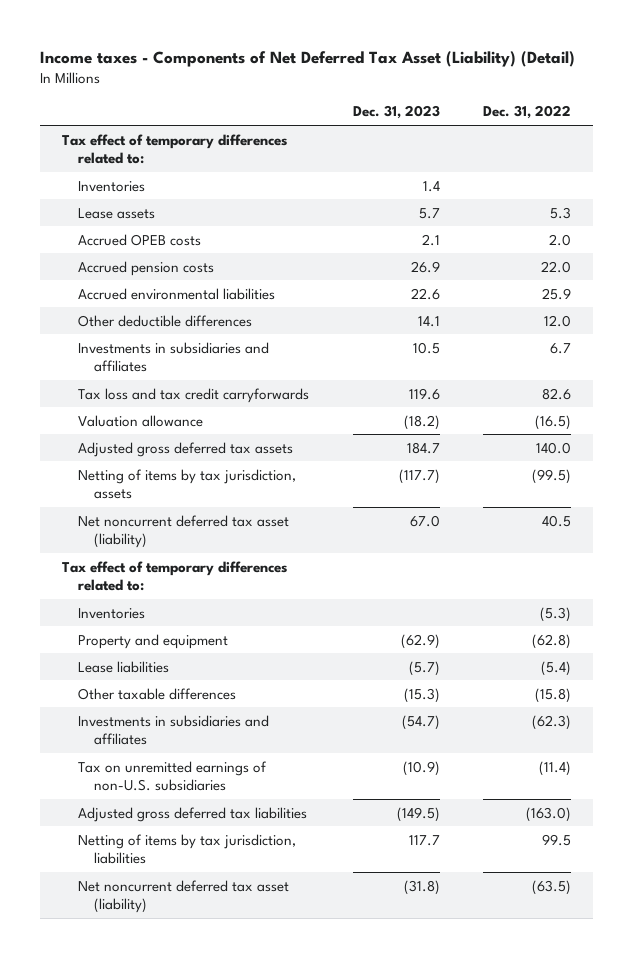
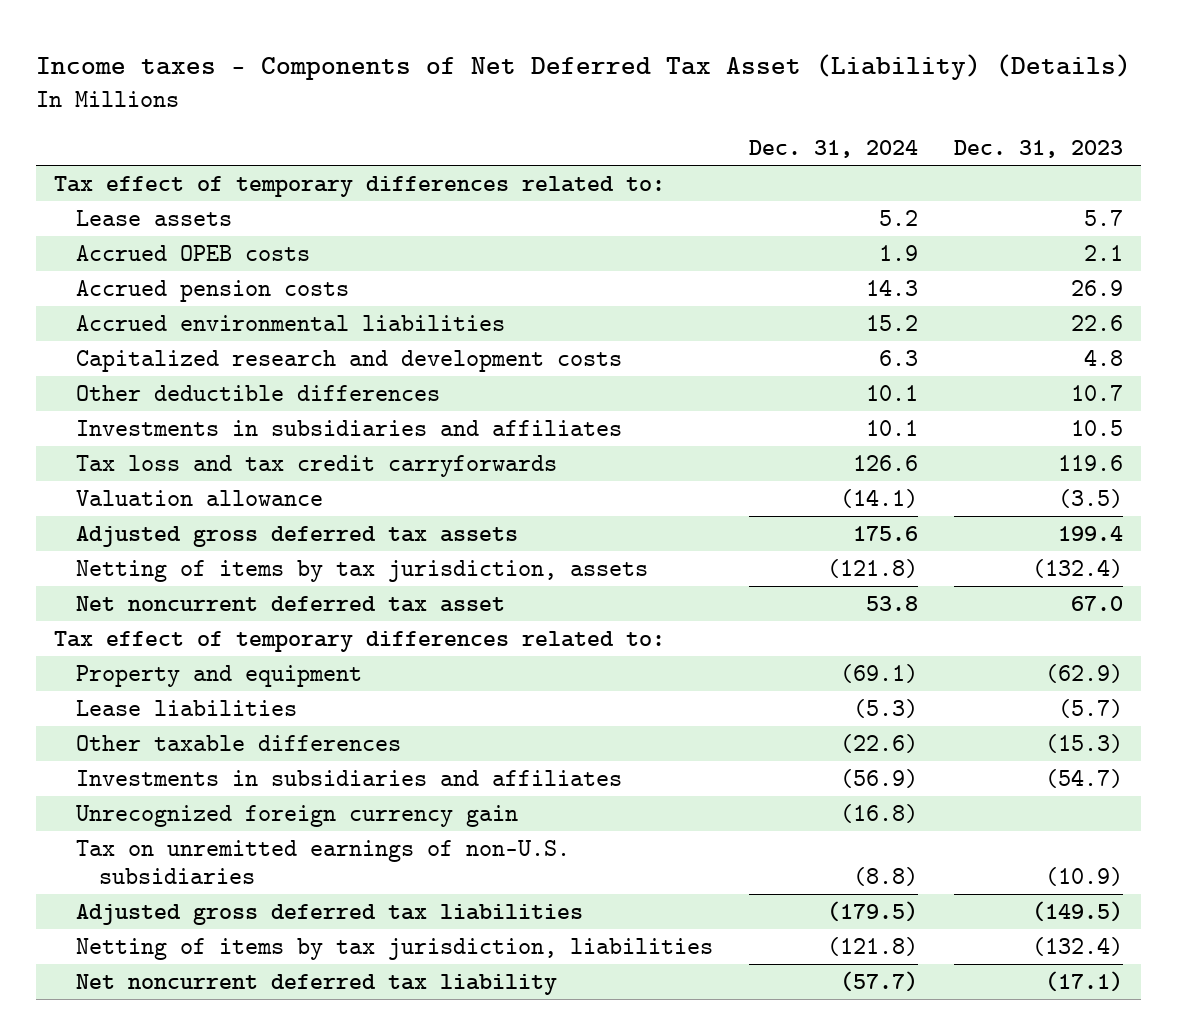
- Income taxes - Components of Net Deferred Tax Asset (Liability) (Detail)
+ Income taxes - Components of Net Deferred Tax Asset (Liability) (Details)
- | Dec. 31, 2023 | Dec. 31, 2022
+ | Dec. 31, 2024 | Dec. 31, 2023
- Inventories | 1.4 |
- Other deductible differences | 14.1 | 12.0
+ Capitalized research and development costs | 6.3 | 4.8
+ Other deductible differences | 10.1 | 10.7
- Valuation allowance | (18.2) | (16.5)
- Adjusted gross deferred tax assets | 184.7 | 140.0
- Netting of items by tax jurisdiction, assets | (117.7) | (99.5)
- Net noncurrent deferred tax asset (liability) | 67.0 | 40.5
+ Valuation allowance | (14.1) | (3.5)
+ Adjusted gross deferred tax assets | 175.6 | 199.4
+ Netting of items by tax jurisdiction, assets | (121.8) | (132.4)
+ Net noncurrent deferred tax asset | 53.8 | 67.0
- Inventories | | (5.3)
+ Unrecognized foreign currency gain | (16.8) |
- Netting of items by tax jurisdiction, liabilities | 117.7 | 99.5
- Net noncurrent deferred tax asset (liability) | (31.8) | (63.5)
+ Netting of items by tax jurisdiction, liabilities | (121.8) | (132.4)
+ Net noncurrent deferred tax liability | (57.7) | (17.1)

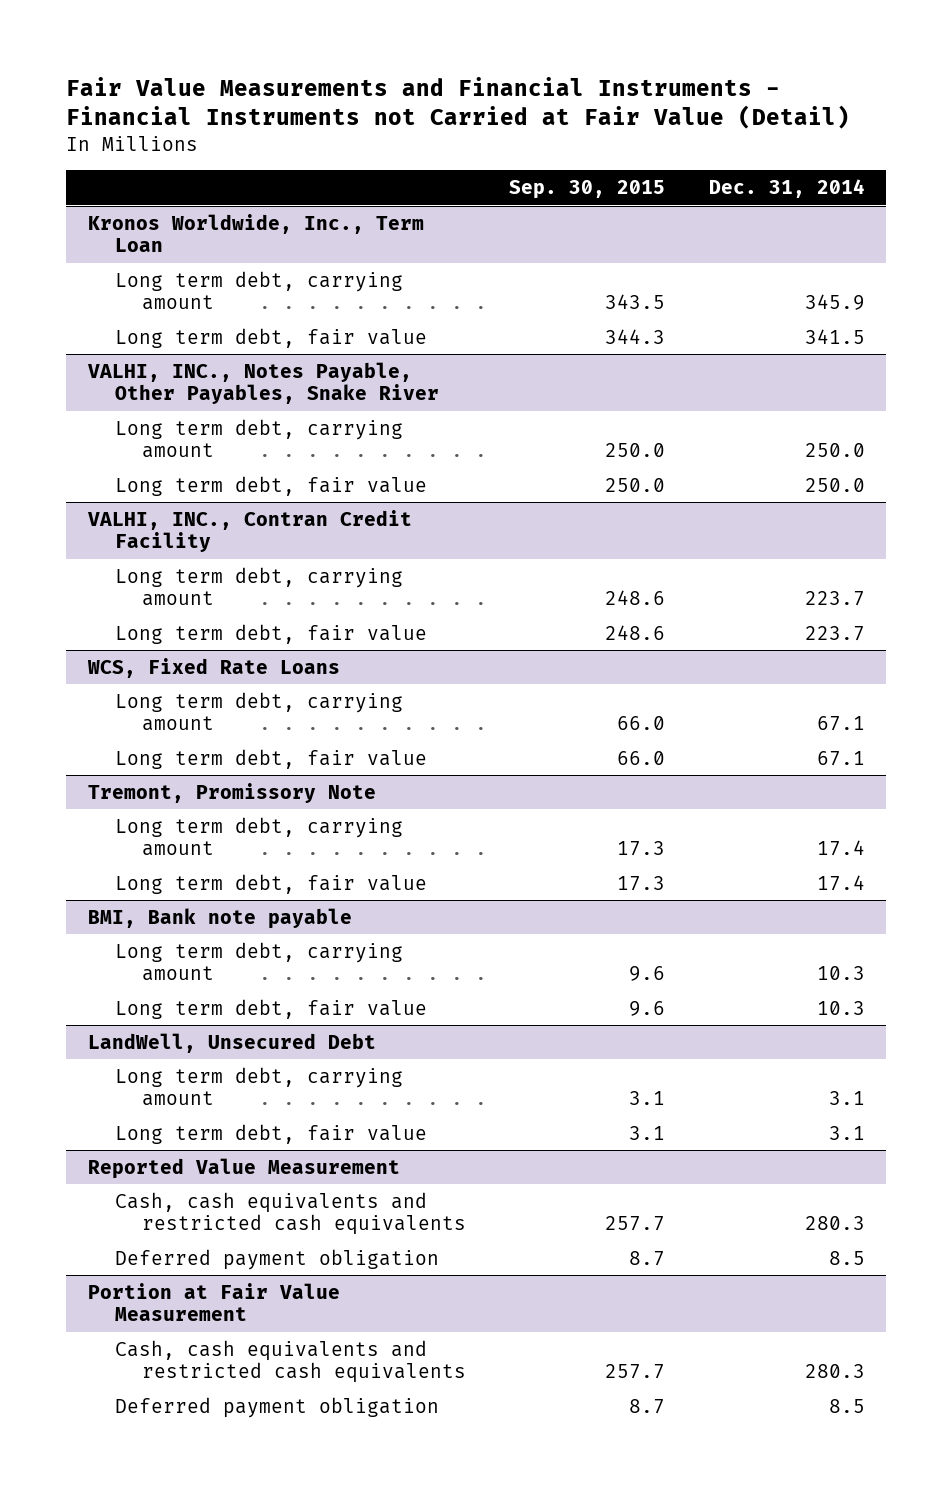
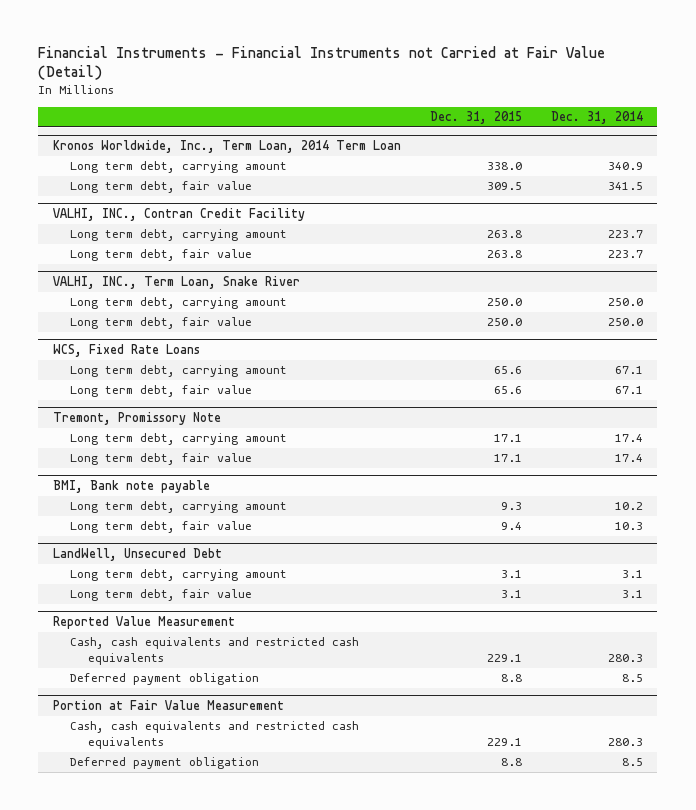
- Fair Value Measurements and Financial Instruments - Financial Instruments not Carried at Fair Value (Detail)
+ Financial Instruments - Financial Instruments not Carried at Fair Value (Detail)
- | Sep. 30, 2015 | Dec. 31, 2014
+ | Dec. 31, 2015 | Dec. 31, 2014
- Kronos Worldwide, Inc., Term Loan
- Long term debt, carrying amount | 343.5 | 345.9
+ Kronos Worldwide, Inc., Term Loan, 2014 Term Loan
+ Long term debt, carrying amount | 338.0 | 340.9
- VALHI, INC., Notes Payable, Other Payables, Snake River
- Long term debt, carrying amount | 250.0 | 250.0
- Long term debt, fair value | 250.0 | 250.0
+ VALHI, INC., Term Loan, Snake River
+ Long term debt, carrying amount | 250.0 | 250.0
+ Long term debt, fair value | 250.0 | 250.0
@ BMI, Bank note payable
- Long term debt, carrying amount | 9.6 | 10.3
+ Long term debt, carrying amount | 9.3 | 10.2

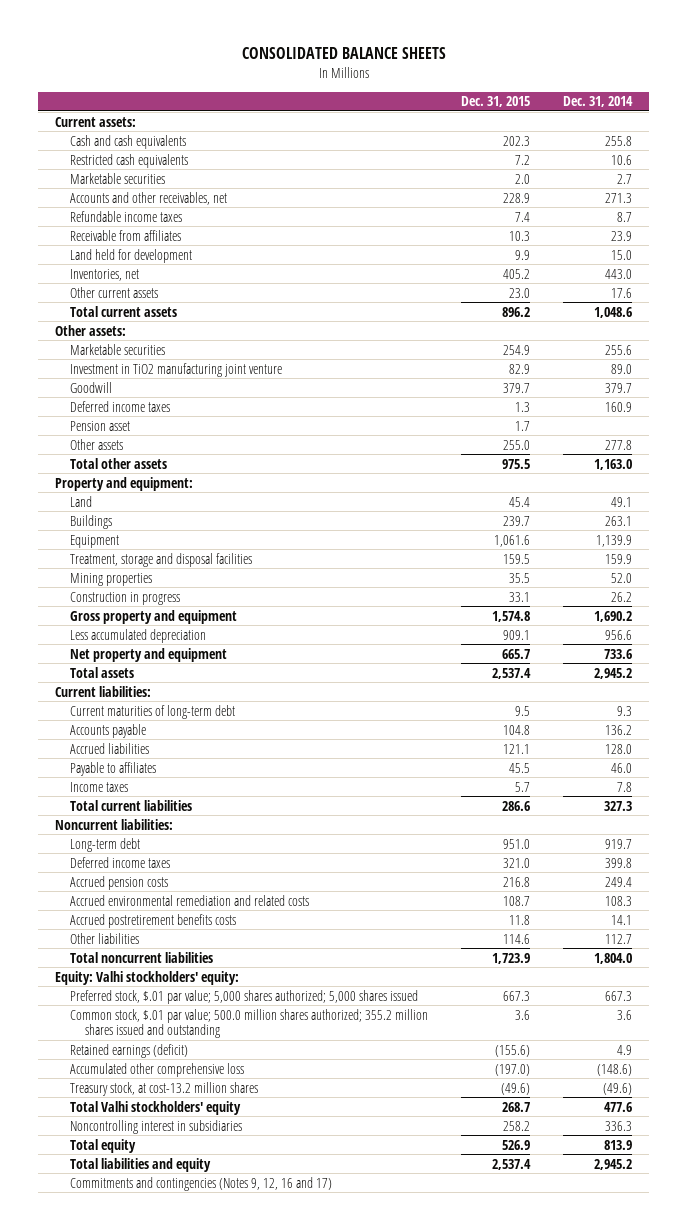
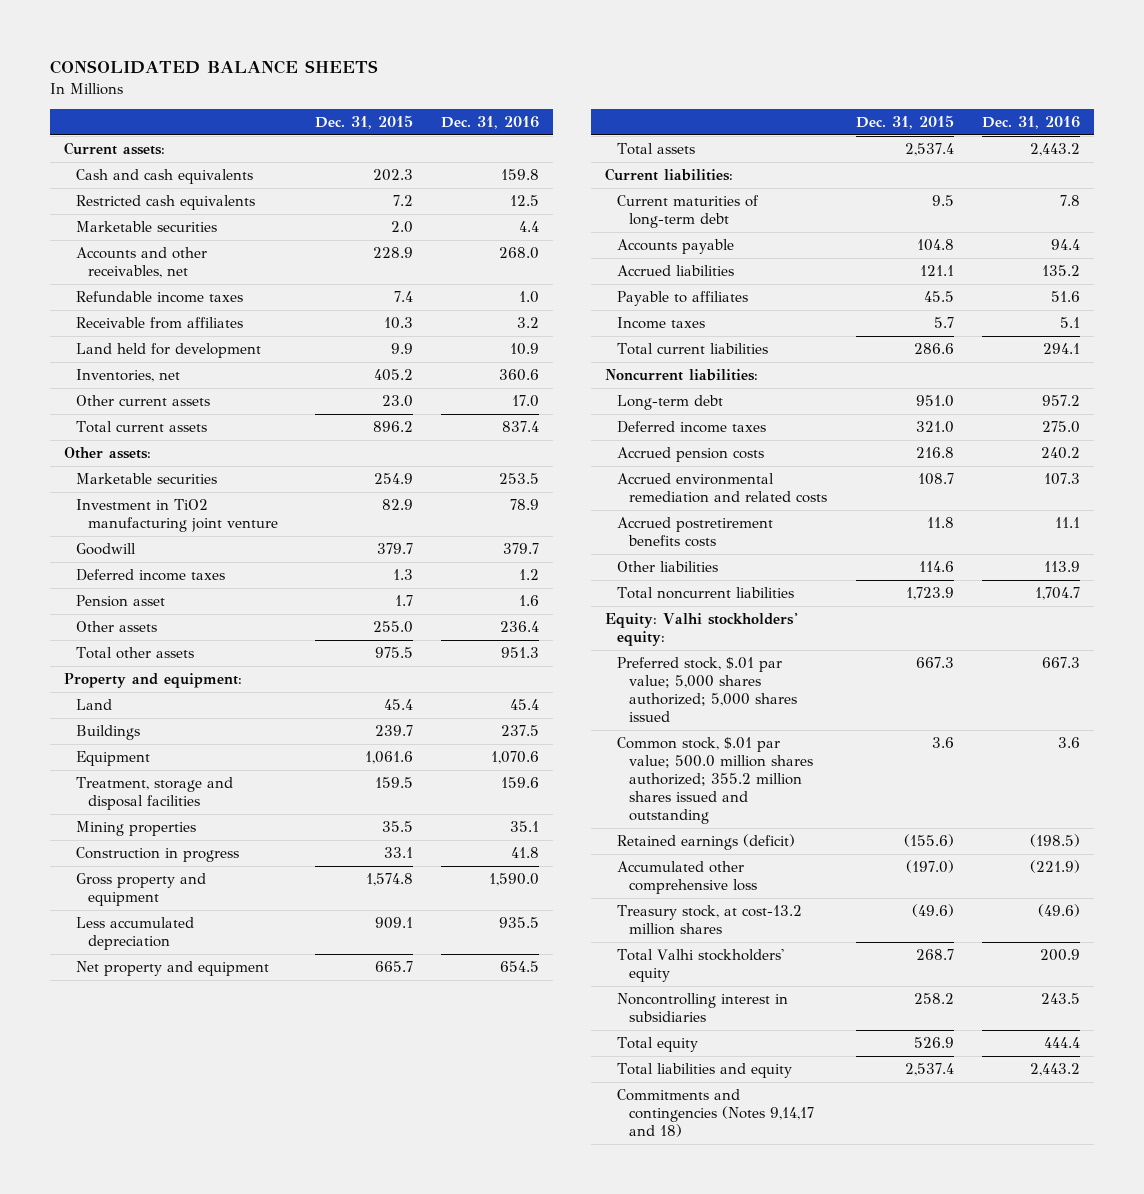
- | Dec. 31, 2015 | Dec. 31, 2014
+ | Dec. 31, 2015 | Dec. 31, 2016
- Commitments and contingencies (Notes 9, 12, 16 and 17)
+ Commitments and contingencies (Notes 9,14,17 and 18)

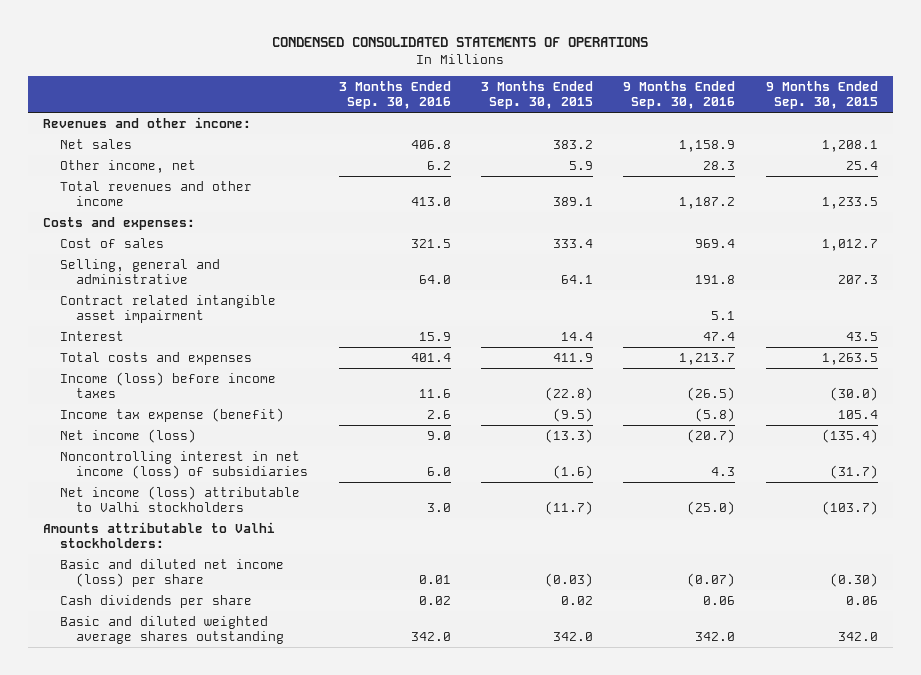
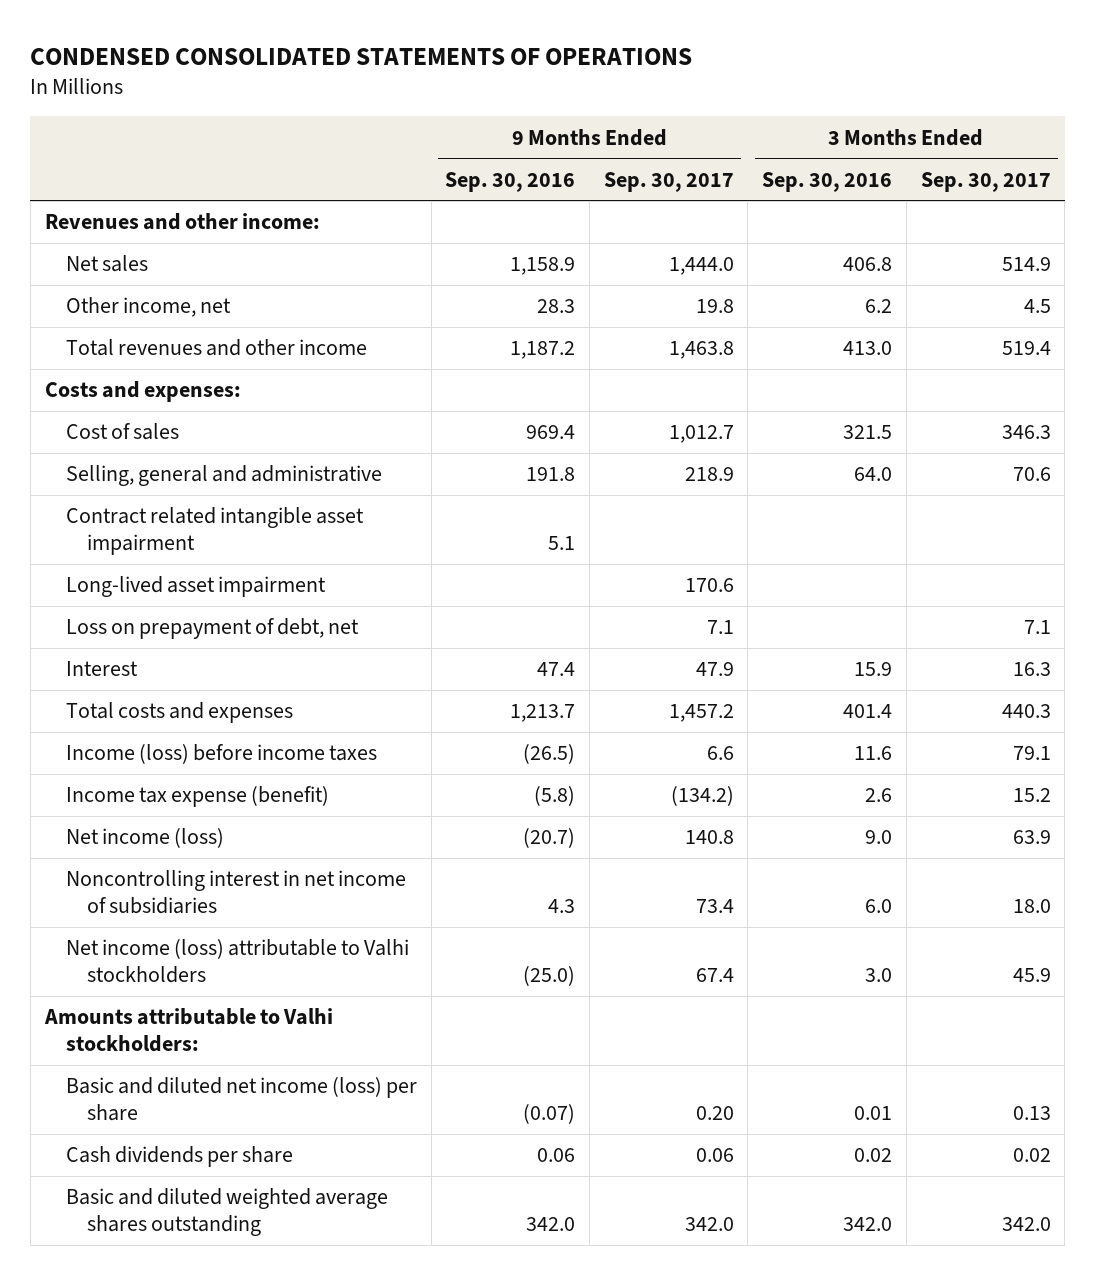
- | 3 Months Ended Sep. 30, 2016 | 3 Months Ended Sep. 30, 2015 | 9 Months Ended Sep. 30, 2016 | 9 Months Ended Sep. 30, 2015
+ | 9 Months Ended Sep. 30, 2016 | 9 Months Ended Sep. 30, 2017 | 3 Months Ended Sep. 30, 2016 | 3 Months Ended Sep. 30, 2017
+ Long-lived asset impairment | | 170.6 | |
+ Loss on prepayment of debt, net | | 7.1 | | 7.1
- Noncontrolling interest in net income (loss) of subsidiaries | 6.0 | (1.6) | 4.3 | (31.7)
+ Noncontrolling interest in net income of subsidiaries | 4.3 | 73.4 | 6.0 | 18.0

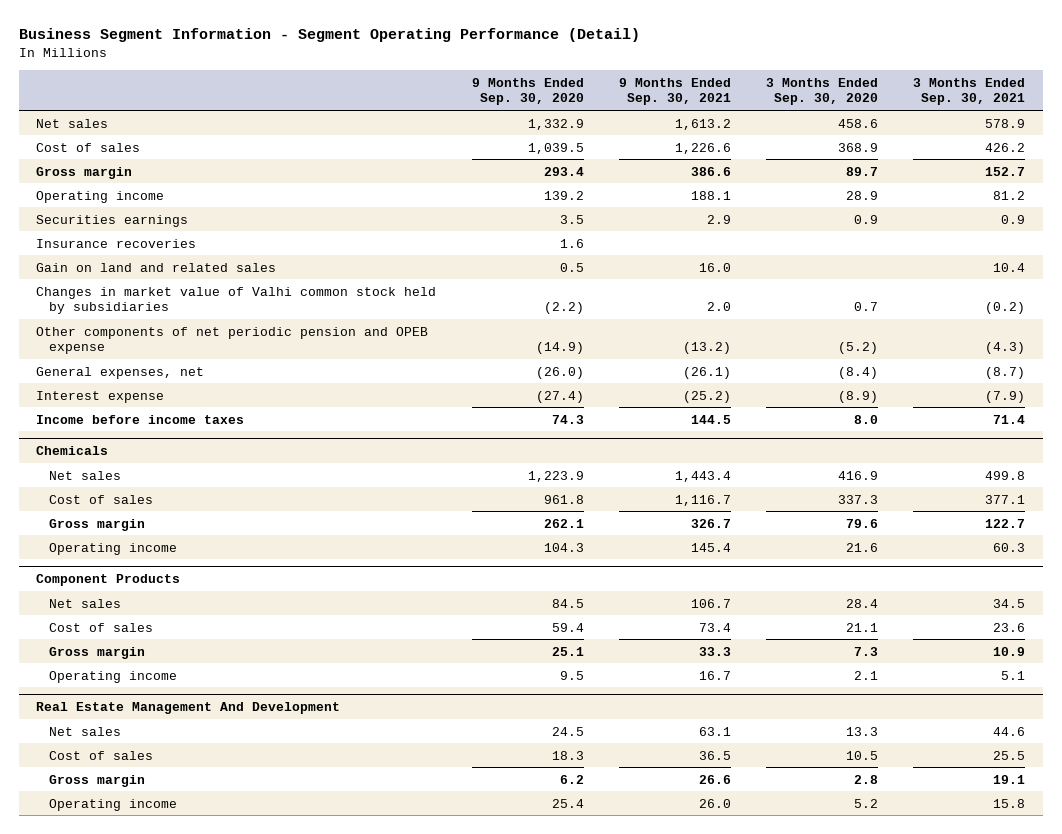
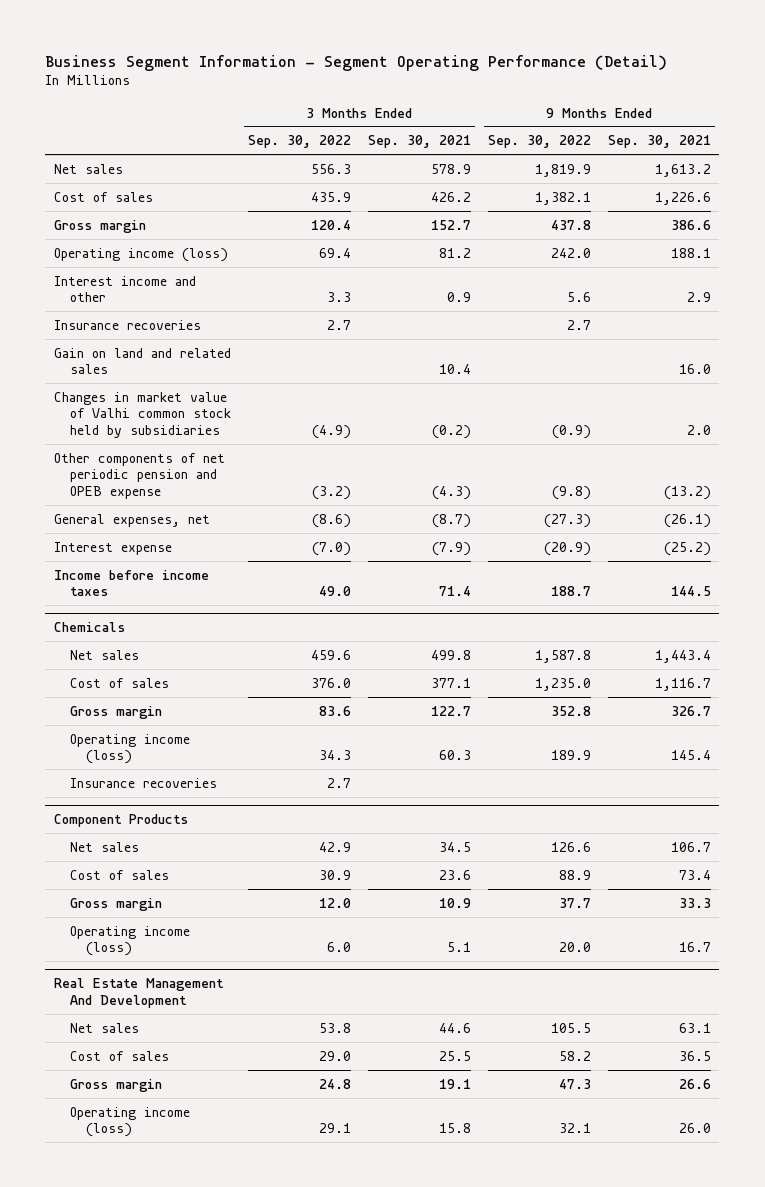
- | 9 Months Ended Sep. 30, 2020 | 9 Months Ended Sep. 30, 2021 | 3 Months Ended Sep. 30, 2020 | 3 Months Ended Sep. 30, 2021
+ | 3 Months Ended Sep. 30, 2022 | 3 Months Ended Sep. 30, 2021 | 9 Months Ended Sep. 30, 2022 | 9 Months Ended Sep. 30, 2021
- Operating income | 139.2 | 188.1 | 28.9 | 81.2
- Securities earnings | 3.5 | 2.9 | 0.9 | 0.9
+ Operating income (loss) | 69.4 | 81.2 | 242.0 | 188.1
+ Interest income and other | 3.3 | 0.9 | 5.6 | 2.9
@ Chemicals
- Operating income | 104.3 | 145.4 | 21.6 | 60.3
+ Operating income (loss) | 34.3 | 60.3 | 189.9 | 145.4
+ Insurance recoveries | 2.7 | | |
@ Component Products
- Operating income | 9.5 | 16.7 | 2.1 | 5.1
+ Operating income (loss) | 6.0 | 5.1 | 20.0 | 16.7
@ Real Estate Management And Development
- Operating income | 25.4 | 26.0 | 5.2 | 15.8
+ Operating income (loss) | 29.1 | 15.8 | 32.1 | 26.0

